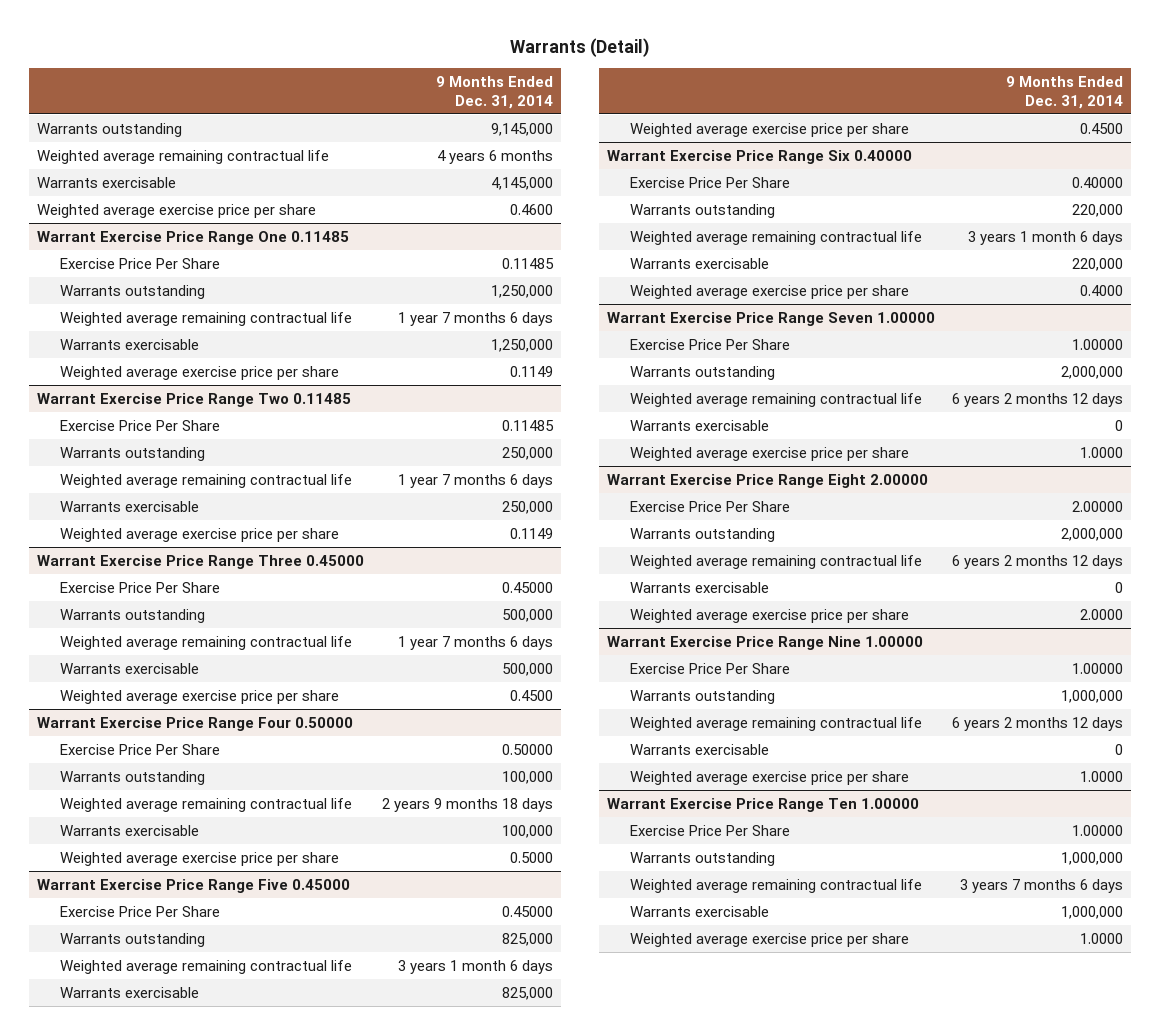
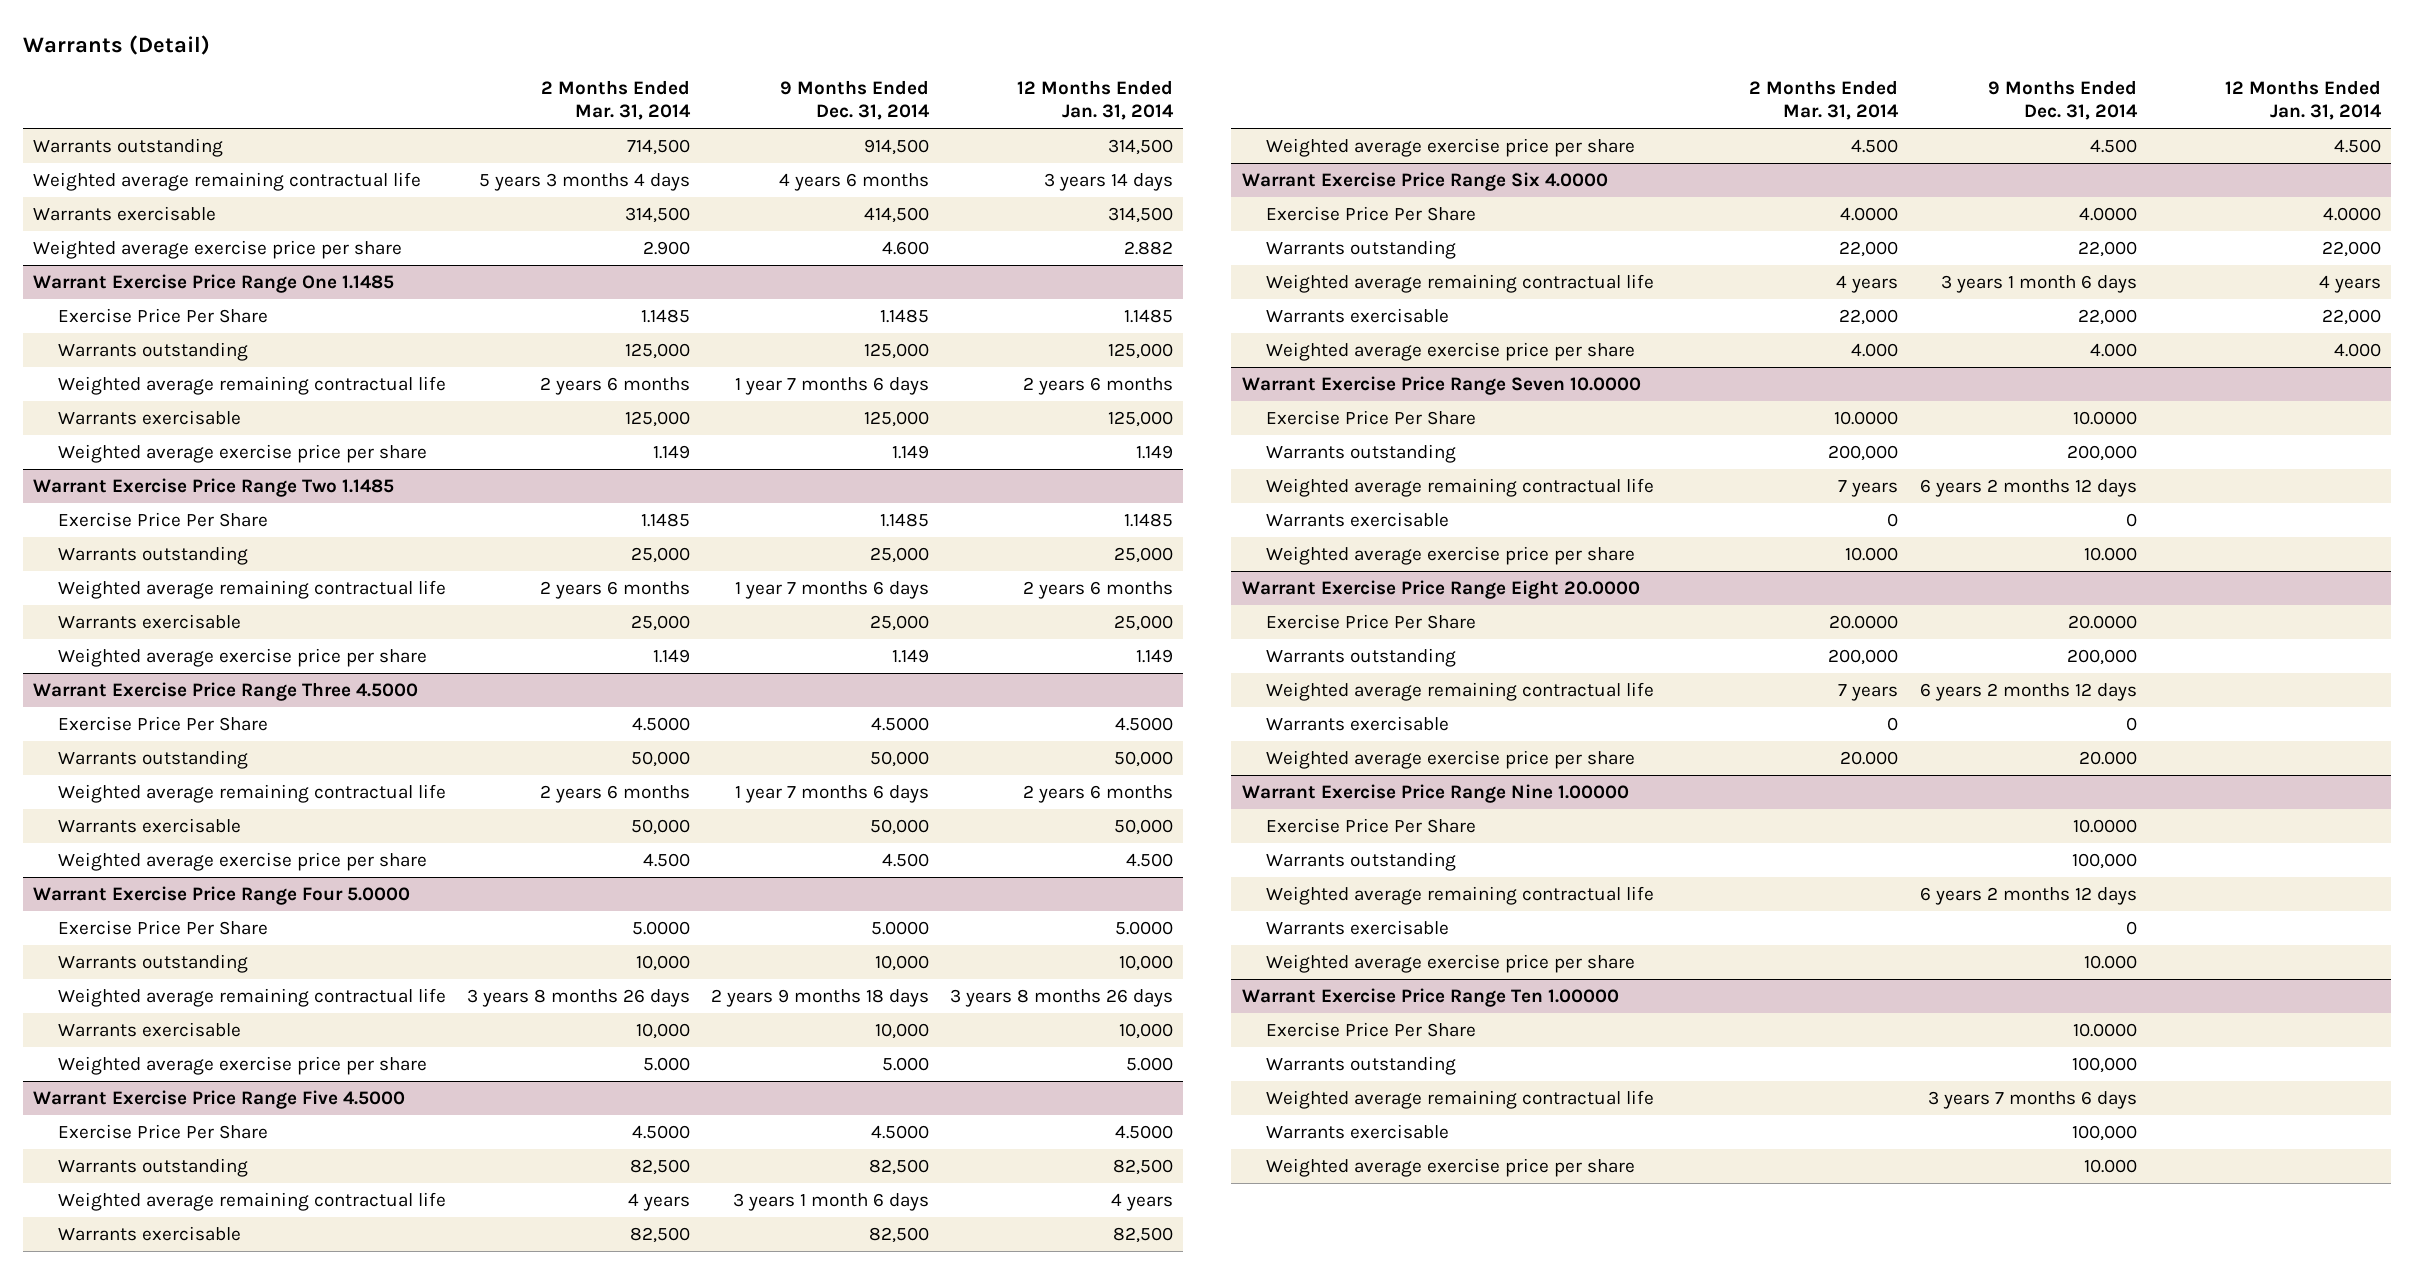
- | 9 Months Ended Dec. 31, 2014
+ | 2 Months Ended Mar. 31, 2014 | 9 Months Ended Dec. 31, 2014 | 12 Months Ended Jan. 31, 2014
- Warrants outstanding | 9,145,000
+ Warrants outstanding | 714,500 | 914,500 | 314,500
- Warrants exercisable | 4,145,000
- Weighted average exercise price per share | 0.4600
- Warrant Exercise Price Range One 0.11485
- Exercise Price Per Share | 0.11485
- Warrants outstanding | 1,250,000
+ Warrants exercisable | 314,500 | 414,500 | 314,500
+ Weighted average exercise price per share | 2.900 | 4.600 | 2.882
+ Warrant Exercise Price Range One 1.1485
+ Exercise Price Per Share | 1.1485 | 1.1485 | 1.1485
+ Warrants outstanding | 125,000 | 125,000 | 125,000
- Warrants exercisable | 1,250,000
- Weighted average exercise price per share | 0.1149
- Warrant Exercise Price Range Two 0.11485
- Exercise Price Per Share | 0.11485
- Warrants outstanding | 250,000
+ Warrants exercisable | 125,000 | 125,000 | 125,000
+ Weighted average exercise price per share | 1.149 | 1.149 | 1.149
+ Warrant Exercise Price Range Two 1.1485
+ Exercise Price Per Share | 1.1485 | 1.1485 | 1.1485
+ Warrants outstanding | 25,000 | 25,000 | 25,000
- Warrants exercisable | 250,000
- Weighted average exercise price per share | 0.1149
- Warrant Exercise Price Range Three 0.45000
- Exercise Price Per Share | 0.45000
- Warrants outstanding | 500,000
+ Warrants exercisable | 25,000 | 25,000 | 25,000
+ Weighted average exercise price per share | 1.149 | 1.149 | 1.149
+ Warrant Exercise Price Range Three 4.5000
+ Exercise Price Per Share | 4.5000 | 4.5000 | 4.5000
+ Warrants outstanding | 50,000 | 50,000 | 50,000
- Warrants exercisable | 500,000
- Weighted average exercise price per share | 0.4500
- Warrant Exercise Price Range Four 0.50000
- Exercise Price Per Share | 0.50000
- Warrants outstanding | 100,000
+ Warrants exercisable | 50,000 | 50,000 | 50,000
+ Weighted average exercise price per share | 4.500 | 4.500 | 4.500
+ Warrant Exercise Price Range Four 5.0000
+ Exercise Price Per Share | 5.0000 | 5.0000 | 5.0000
+ Warrants outstanding | 10,000 | 10,000 | 10,000
- Warrants exercisable | 100,000
- Weighted average exercise price per share | 0.5000
- Warrant Exercise Price Range Five 0.45000
- Exercise Price Per Share | 0.45000
- Warrants outstanding | 825,000
+ Warrants exercisable | 10,000 | 10,000 | 10,000
+ Weighted average exercise price per share | 5.000 | 5.000 | 5.000
+ Warrant Exercise Price Range Five 4.5000
+ Exercise Price Per Share | 4.5000 | 4.5000 | 4.5000
+ Warrants outstanding | 82,500 | 82,500 | 82,500
- Warrants exercisable | 825,000
- Weighted average exercise price per share | 0.4500
- Warrant Exercise Price Range Six 0.40000
- Exercise Price Per Share | 0.40000
- Warrants outstanding | 220,000
+ Warrants exercisable | 82,500 | 82,500 | 82,500
+ Weighted average exercise price per share | 4.500 | 4.500 | 4.500
+ Warrant Exercise Price Range Six 4.0000
+ Exercise Price Per Share | 4.0000 | 4.0000 | 4.0000
+ Warrants outstanding | 22,000 | 22,000 | 22,000
- Warrants exercisable | 220,000
- Weighted average exercise price per share | 0.4000
- Warrant Exercise Price Range Seven 1.00000
- Exercise Price Per Share | 1.00000
- Warrants outstanding | 2,000,000
+ Warrants exercisable | 22,000 | 22,000 | 22,000
+ Weighted average exercise price per share | 4.000 | 4.000 | 4.000
+ Warrant Exercise Price Range Seven 10.0000
+ Exercise Price Per Share | 10.0000 | 10.0000 |
+ Warrants outstanding | 200,000 | 200,000 |
- Weighted average exercise price per share | 1.0000
- Warrant Exercise Price Range Eight 2.00000
- Exercise Price Per Share | 2.00000
- Warrants outstanding | 2,000,000
+ Weighted average exercise price per share | 10.000 | 10.000 |
+ Warrant Exercise Price Range Eight 20.0000
+ Exercise Price Per Share | 20.0000 | 20.0000 |
+ Warrants outstanding | 200,000 | 200,000 |
- Weighted average exercise price per share | 2.0000
+ Weighted average exercise price per share | 20.000 | 20.000 |
@ Warrant Exercise Price Range Nine 1.00000
- Exercise Price Per Share | 1.00000
- Warrants outstanding | 1,000,000
+ Exercise Price Per Share | | 10.0000 |
+ Warrants outstanding | | 100,000 |
- Weighted average exercise price per share | 1.0000
+ Weighted average exercise price per share | | 10.000 |
@ Warrant Exercise Price Range Ten 1.00000
- Exercise Price Per Share | 1.00000
- Warrants outstanding | 1,000,000
+ Exercise Price Per Share | | 10.0000 |
+ Warrants outstanding | | 100,000 |
- Warrants exercisable | 1,000,000
- Weighted average exercise price per share | 1.0000
+ Warrants exercisable | | 100,000 |
+ Weighted average exercise price per share | | 10.000 |

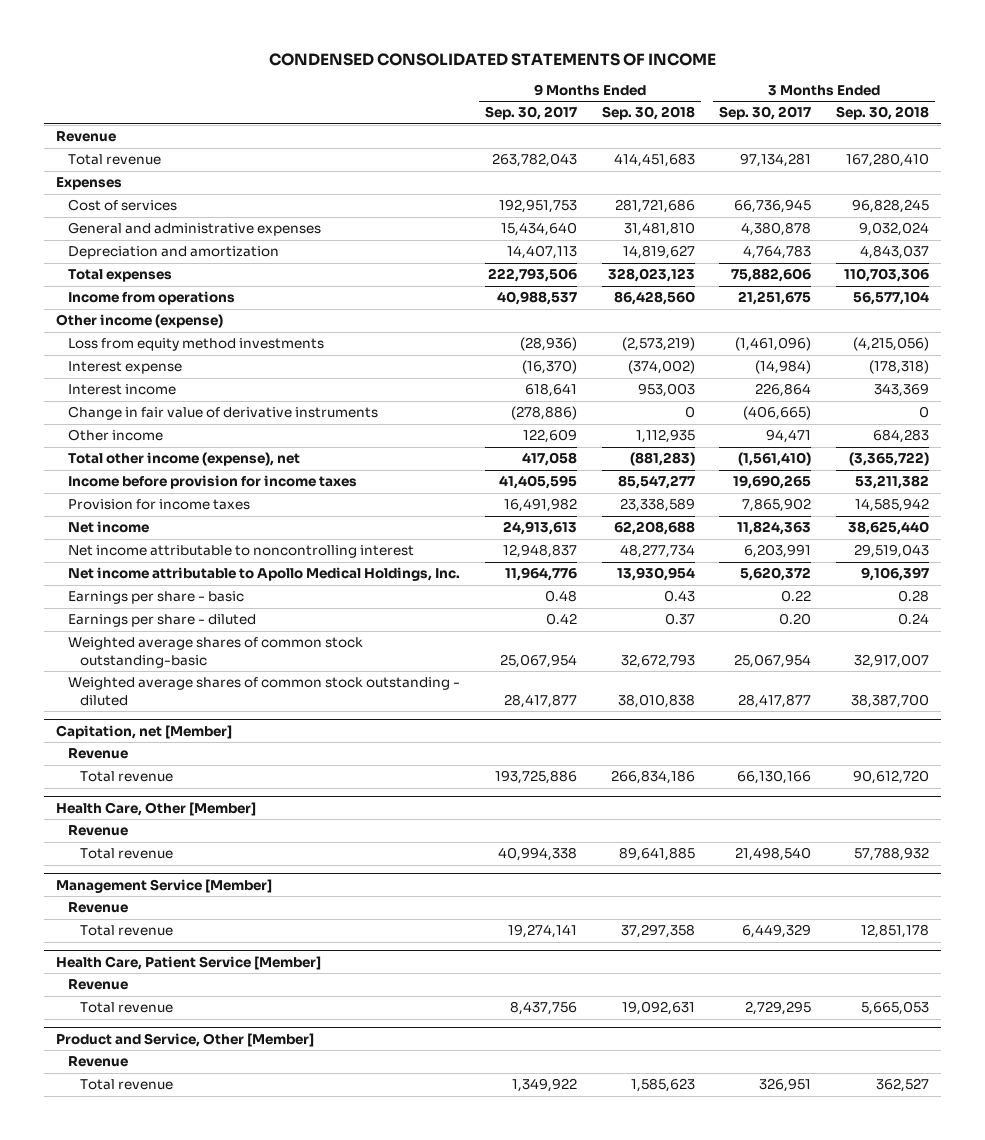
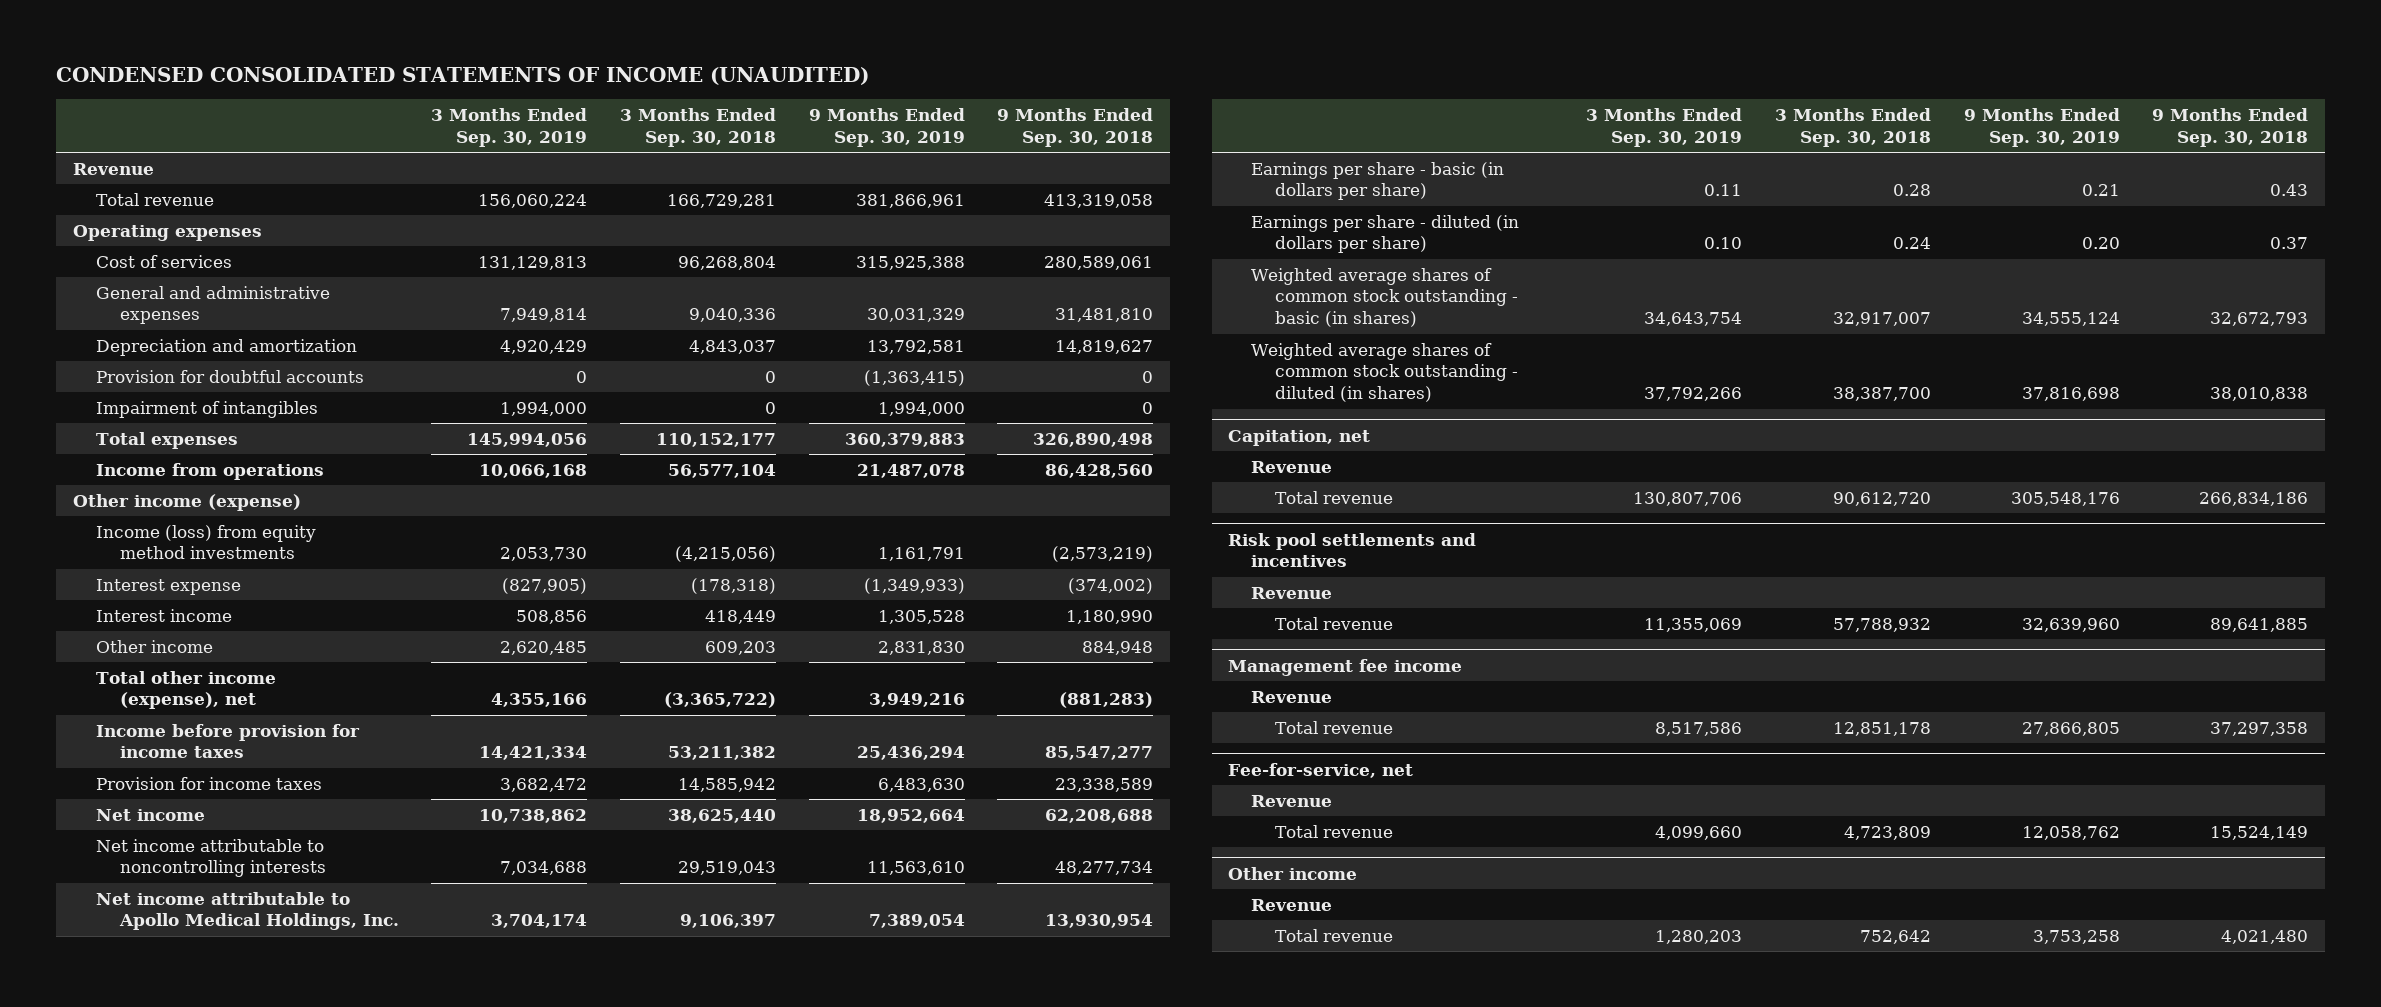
- CONDENSED CONSOLIDATED STATEMENTS OF INCOME
+ CONDENSED CONSOLIDATED STATEMENTS OF INCOME (UNAUDITED)
- | 9 Months Ended Sep. 30, 2017 | 9 Months Ended Sep. 30, 2018 | 3 Months Ended Sep. 30, 2017 | 3 Months Ended Sep. 30, 2018
+ | 3 Months Ended Sep. 30, 2019 | 3 Months Ended Sep. 30, 2018 | 9 Months Ended Sep. 30, 2019 | 9 Months Ended Sep. 30, 2018
- Total revenue | 263,782,043 | 414,451,683 | 97,134,281 | 167,280,410
- Expenses
- Cost of services | 192,951,753 | 281,721,686 | 66,736,945 | 96,828,245
- General and administrative expenses | 15,434,640 | 31,481,810 | 4,380,878 | 9,032,024
+ Total revenue | 156,060,224 | 166,729,281 | 381,866,961 | 413,319,058
+ Operating expenses
+ Cost of services | 131,129,813 | 96,268,804 | 315,925,388 | 280,589,061
+ General and administrative expenses | 7,949,814 | 9,040,336 | 30,031,329 | 31,481,810
- Total expenses | 222,793,506 | 328,023,123 | 75,882,606 | 110,703,306
+ Provision for doubtful accounts | 0 | 0 | (1,363,415) | 0
+ Impairment of intangibles | 1,994,000 | 0 | 1,994,000 | 0
+ Total expenses | 145,994,056 | 110,152,177 | 360,379,883 | 326,890,498
- Loss from equity method investments | (28,936) | (2,573,219) | (1,461,096) | (4,215,056)
+ Income (loss) from equity method investments | 2,053,730 | (4,215,056) | 1,161,791 | (2,573,219)
- Interest income | 618,641 | 953,003 | 226,864 | 343,369
- Change in fair value of derivative instruments | (278,886) | 0 | (406,665) | 0
- Other income | 122,609 | 1,112,935 | 94,471 | 684,283
+ Interest income | 508,856 | 418,449 | 1,305,528 | 1,180,990
+ Other income | 2,620,485 | 609,203 | 2,831,830 | 884,948
- Net income attributable to noncontrolling interest | 12,948,837 | 48,277,734 | 6,203,991 | 29,519,043
+ Net income attributable to noncontrolling interests | 7,034,688 | 29,519,043 | 11,563,610 | 48,277,734
- Earnings per share - basic | 0.48 | 0.43 | 0.22 | 0.28
- Earnings per share - diluted | 0.42 | 0.37 | 0.20 | 0.24
- Weighted average shares of common stock outstanding-basic | 25,067,954 | 32,672,793 | 25,067,954 | 32,917,007
- Weighted average shares of common stock outstanding - diluted | 28,417,877 | 38,010,838 | 28,417,877 | 38,387,700
- Capitation, net [Member]
+ Earnings per share - basic (in dollars per share) | 0.11 | 0.28 | 0.21 | 0.43
+ Earnings per share - diluted (in dollars per share) | 0.10 | 0.24 | 0.20 | 0.37
+ Weighted average shares of common stock outstanding - basic (in shares) | 34,643,754 | 32,917,007 | 34,555,124 | 32,672,793
+ Weighted average shares of common stock outstanding - diluted (in shares) | 37,792,266 | 38,387,700 | 37,816,698 | 38,010,838
+ Capitation, net
- Health Care, Other [Member]
+ Risk pool settlements and incentives
- Management Service [Member]
+ Management fee income
- Health Care, Patient Service [Member]
+ Fee-for-service, net
- Total revenue | 8,437,756 | 19,092,631 | 2,729,295 | 5,665,053
- Product and Service, Other [Member]
+ Total revenue | 4,099,660 | 4,723,809 | 12,058,762 | 15,524,149
+ Other income
- Total revenue | 1,349,922 | 1,585,623 | 326,951 | 362,527
+ Total revenue | 1,280,203 | 752,642 | 3,753,258 | 4,021,480

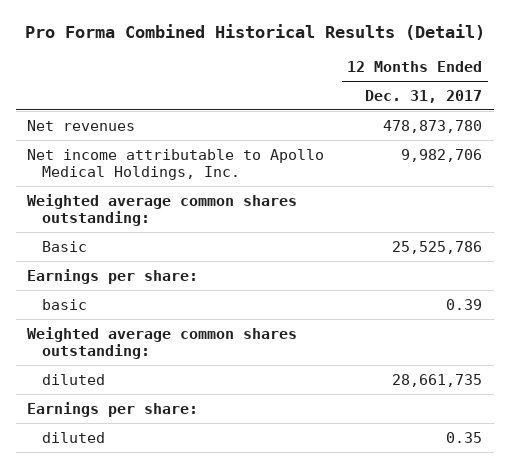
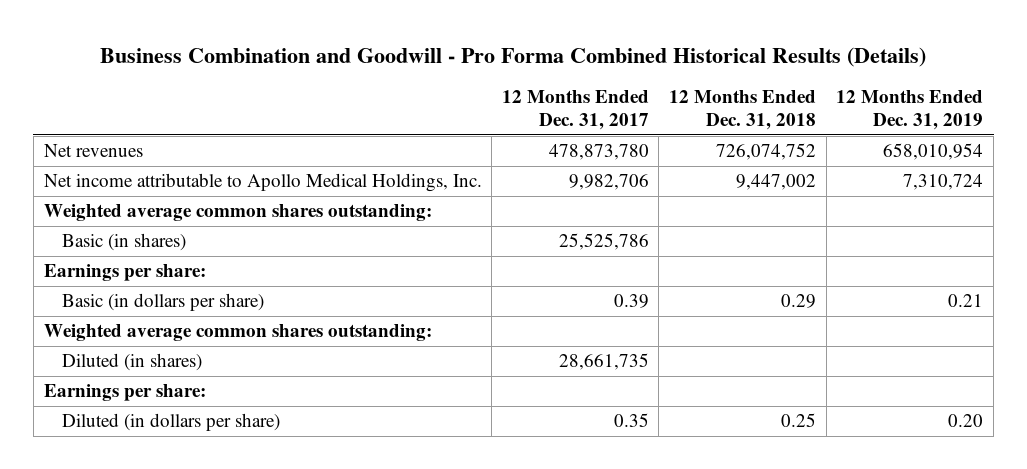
- Pro Forma Combined Historical Results (Detail)
+ Business Combination and Goodwill - Pro Forma Combined Historical Results (Details)
- | 12 Months Ended Dec. 31, 2017
+ | 12 Months Ended Dec. 31, 2017 | 12 Months Ended Dec. 31, 2018 | 12 Months Ended Dec. 31, 2019
- Basic | 25,525,786
+ Basic (in shares) | 25,525,786 | |
- basic | 0.39
+ Basic (in dollars per share) | 0.39 | 0.29 | 0.21
- diluted | 28,661,735
+ Diluted (in shares) | 28,661,735 | |
- diluted | 0.35
+ Diluted (in dollars per share) | 0.35 | 0.25 | 0.20

